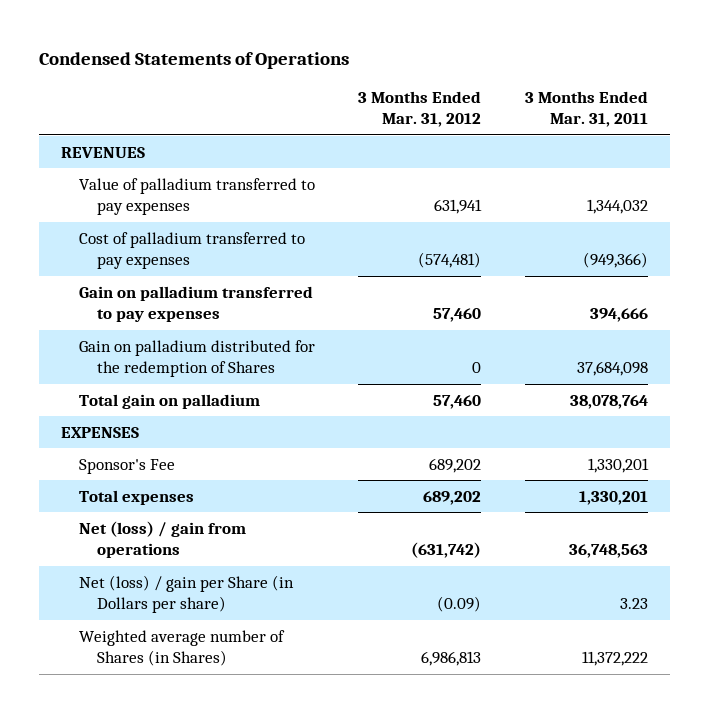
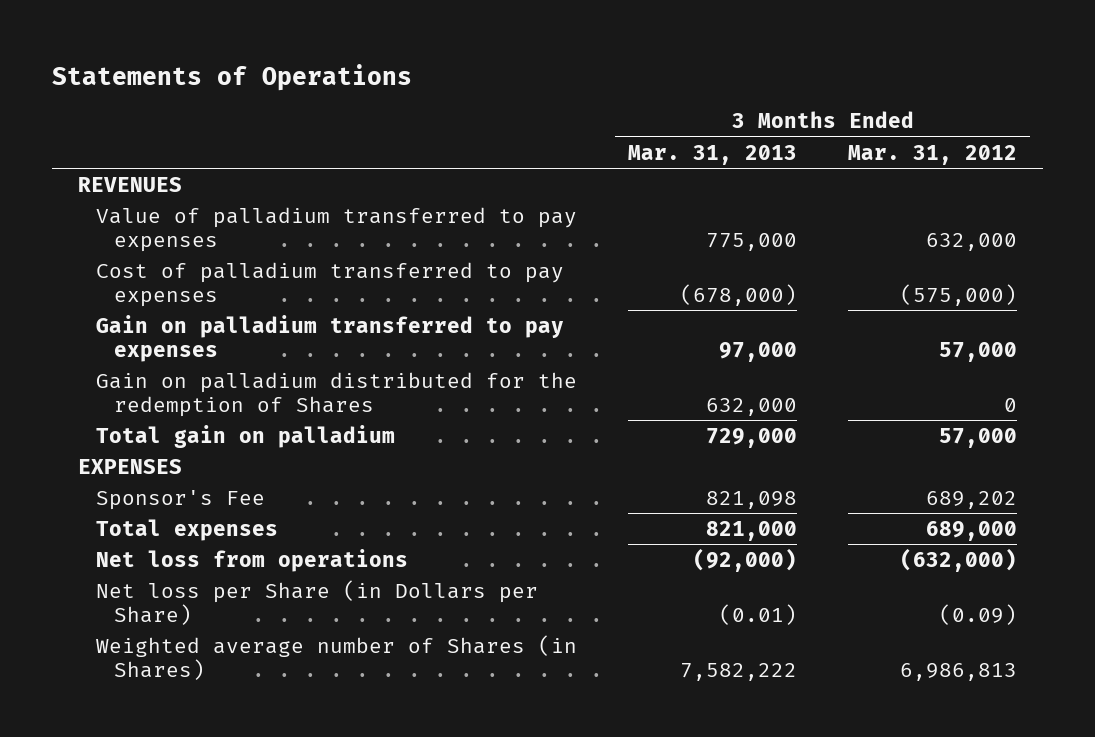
- Condensed Statements of Operations
+ Statements of Operations
- | 3 Months Ended Mar. 31, 2012 | 3 Months Ended Mar. 31, 2011
+ | 3 Months Ended Mar. 31, 2013 | 3 Months Ended Mar. 31, 2012
- Value of palladium transferred to pay expenses | 631,941 | 1,344,032
- Cost of palladium transferred to pay expenses | (574,481) | (949,366)
- Gain on palladium transferred to pay expenses | 57,460 | 394,666
+ Value of palladium transferred to pay expenses | 775,000 | 632,000
+ Cost of palladium transferred to pay expenses | (678,000) | (575,000)
+ Gain on palladium transferred to pay expenses | 97,000 | 57,000
- Total gain on palladium | 57,460 | 38,078,764
+ Total gain on palladium | 729,000 | 57,000
- Total expenses | 689,202 | 1,330,201
- Net (loss) / gain from operations | (631,742) | 36,748,563
- Net (loss) / gain per Share (in Dollars per share) | (0.09) | 3.23
+ Total expenses | 821,000 | 689,000
+ Net loss from operations | (92,000) | (632,000)
+ Net loss per Share (in Dollars per Share) | (0.01) | (0.09)

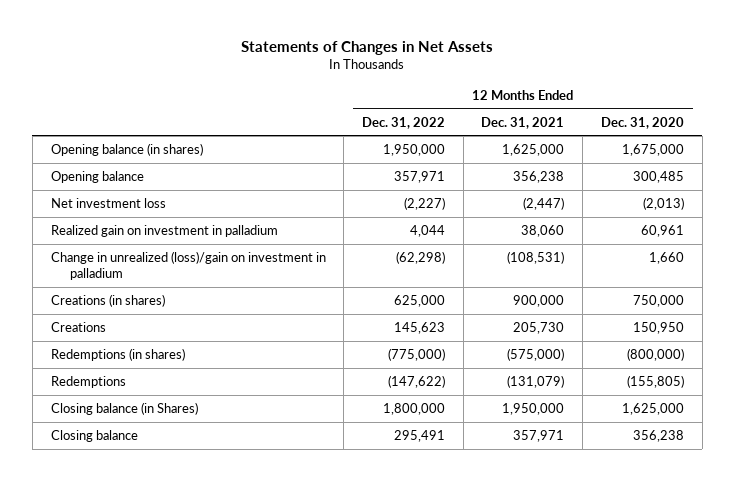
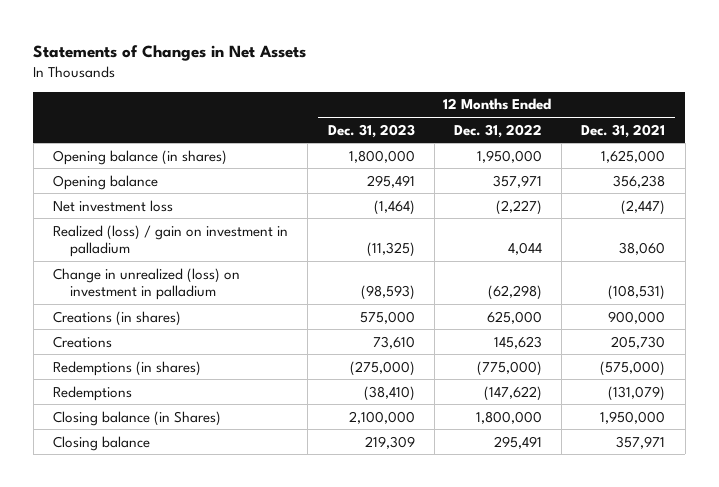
- | 12 Months Ended Dec. 31, 2022 | 12 Months Ended Dec. 31, 2021 | 12 Months Ended Dec. 31, 2020
+ | 12 Months Ended Dec. 31, 2023 | 12 Months Ended Dec. 31, 2022 | 12 Months Ended Dec. 31, 2021
- Realized gain on investment in palladium | 4,044 | 38,060 | 60,961
- Change in unrealized (loss)/gain on investment in palladium | (62,298) | (108,531) | 1,660
+ Realized (loss) / gain on investment in palladium | (11,325) | 4,044 | 38,060
+ Change in unrealized (loss) on investment in palladium | (98,593) | (62,298) | (108,531)

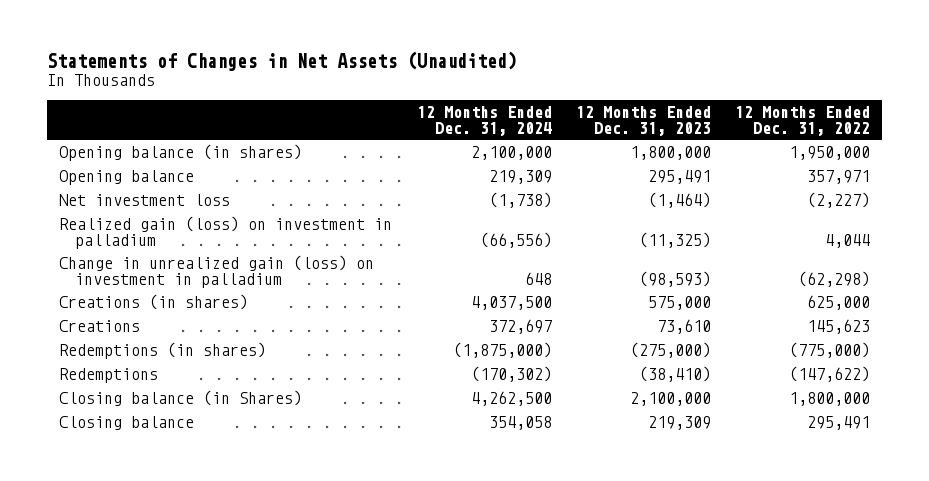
- Statements of Changes in Net Assets
+ Statements of Changes in Net Assets (Unaudited)
- | 12 Months Ended Dec. 31, 2023 | 12 Months Ended Dec. 31, 2022 | 12 Months Ended Dec. 31, 2021
+ | 12 Months Ended Dec. 31, 2024 | 12 Months Ended Dec. 31, 2023 | 12 Months Ended Dec. 31, 2022
- Realized (loss) / gain on investment in palladium | (11,325) | 4,044 | 38,060
- Change in unrealized (loss) on investment in palladium | (98,593) | (62,298) | (108,531)
+ Realized gain (loss) on investment in palladium | (66,556) | (11,325) | 4,044
+ Change in unrealized gain (loss) on investment in palladium | 648 | (98,593) | (62,298)

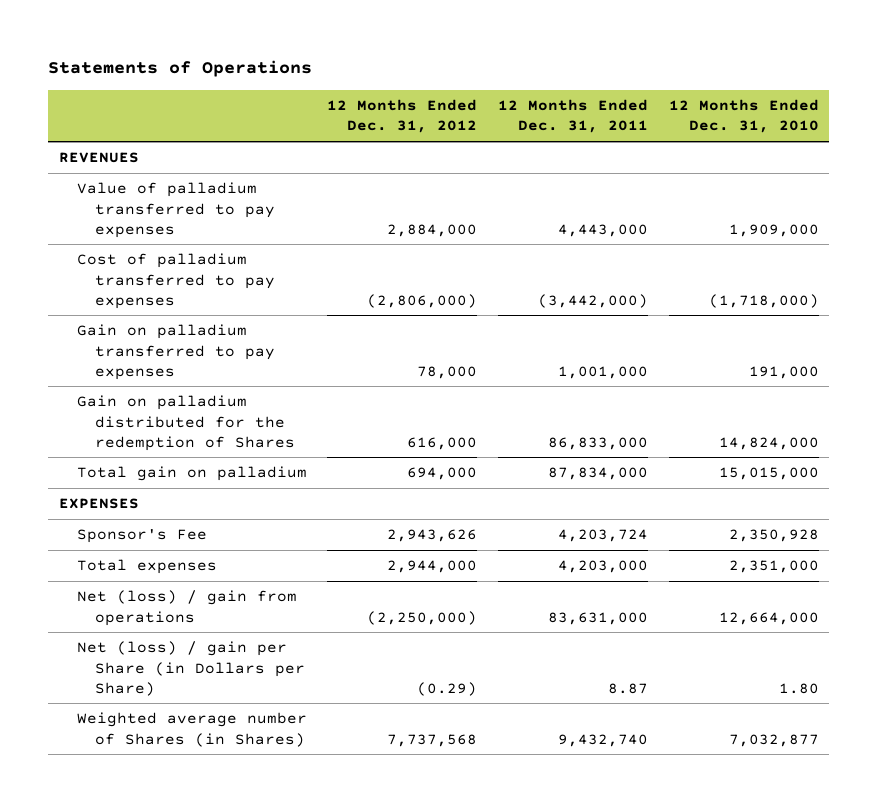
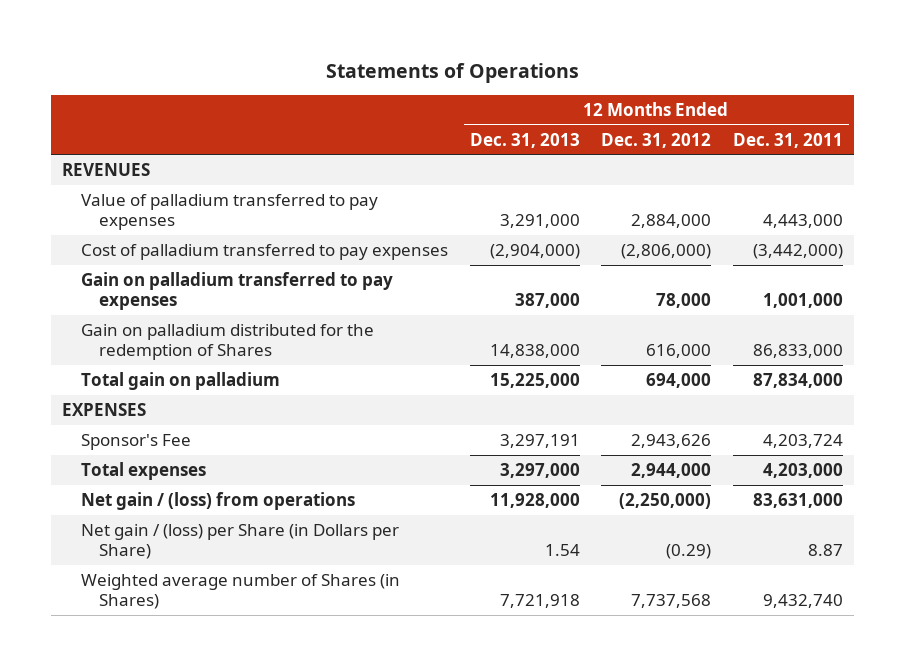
- | 12 Months Ended Dec. 31, 2012 | 12 Months Ended Dec. 31, 2011 | 12 Months Ended Dec. 31, 2010
+ | 12 Months Ended Dec. 31, 2013 | 12 Months Ended Dec. 31, 2012 | 12 Months Ended Dec. 31, 2011
- Net (loss) / gain from operations | (2,250,000) | 83,631,000 | 12,664,000
- Net (loss) / gain per Share (in Dollars per Share) | (0.29) | 8.87 | 1.80
+ Net gain / (loss) from operations | 11,928,000 | (2,250,000) | 83,631,000
+ Net gain / (loss) per Share (in Dollars per Share) | 1.54 | (0.29) | 8.87

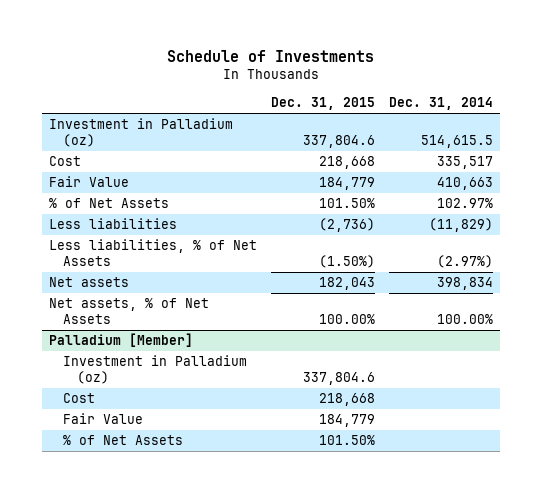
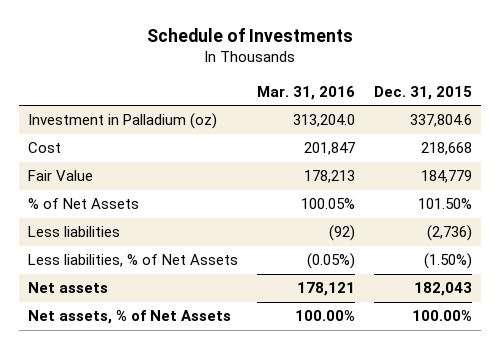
- | Dec. 31, 2015 | Dec. 31, 2014
+ | Mar. 31, 2016 | Dec. 31, 2015
- Palladium [Member]
- Investment in Palladium (oz) | 337,804.6 |
- Cost | 218,668 |
- Fair Value | 184,779 |
- % of Net Assets | 101.50% |

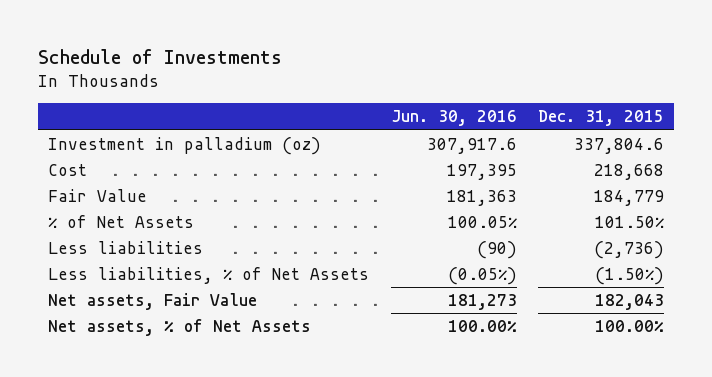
- | Mar. 31, 2016 | Dec. 31, 2015
+ | Jun. 30, 2016 | Dec. 31, 2015
- Investment in Palladium (oz) | 313,204.0 | 337,804.6
+ Investment in palladium (oz) | 307,917.6 | 337,804.6
- Net assets | 178,121 | 182,043
+ Net assets, Fair Value | 181,273 | 182,043

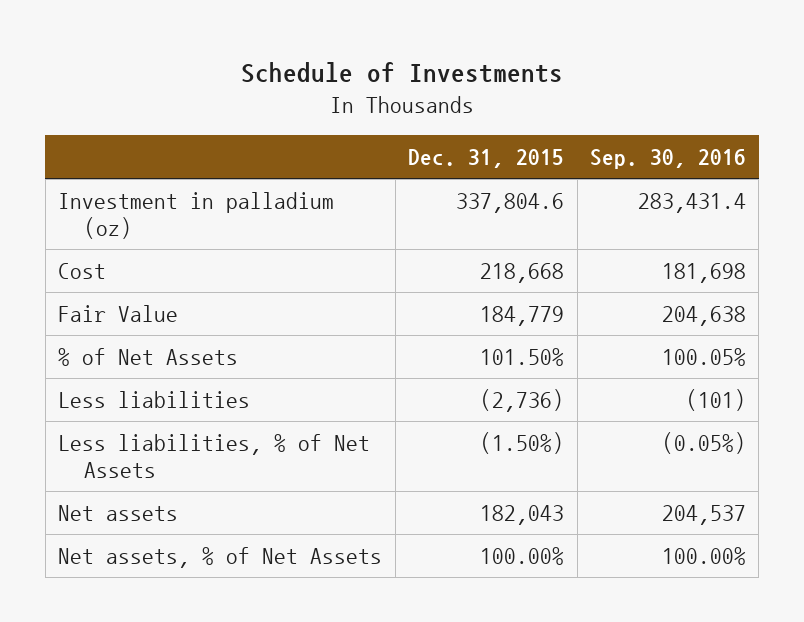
- | Jun. 30, 2016 | Dec. 31, 2015
+ | Dec. 31, 2015 | Sep. 30, 2016
- Net assets, Fair Value | 181,273 | 182,043
+ Net assets | 182,043 | 204,537

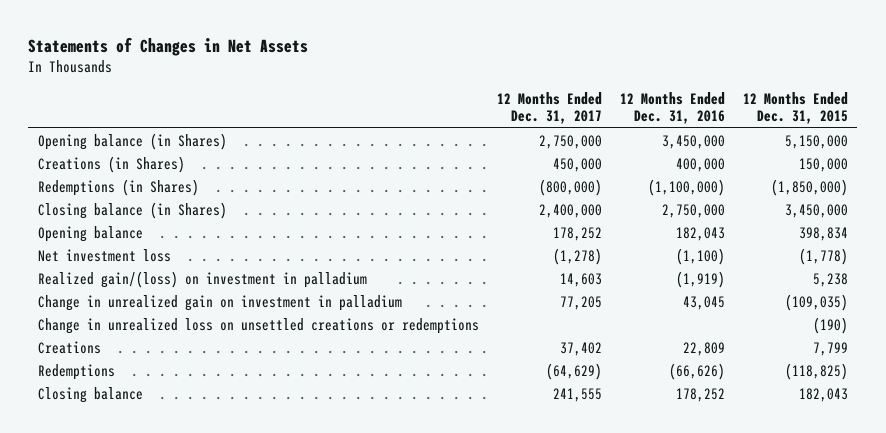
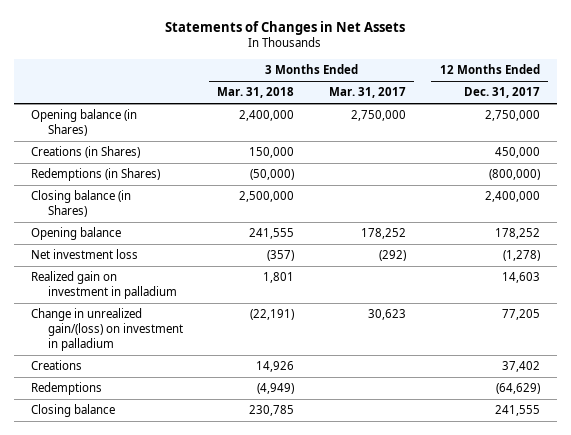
- | 12 Months Ended Dec. 31, 2017 | 12 Months Ended Dec. 31, 2016 | 12 Months Ended Dec. 31, 2015
+ | 3 Months Ended Mar. 31, 2018 | 3 Months Ended Mar. 31, 2017 | 12 Months Ended Dec. 31, 2017
- Realized gain/(loss) on investment in palladium | 14,603 | (1,919) | 5,238
- Change in unrealized gain on investment in palladium | 77,205 | 43,045 | (109,035)
- Change in unrealized loss on unsettled creations or redemptions | | | (190)
+ Realized gain on investment in palladium | 1,801 | | 14,603
+ Change in unrealized gain/(loss) on investment in palladium | (22,191) | 30,623 | 77,205

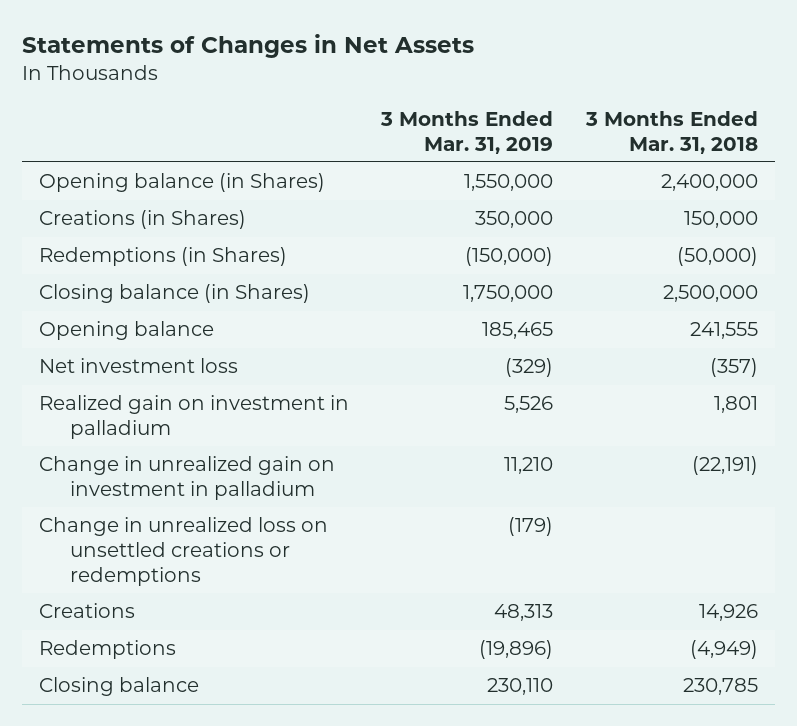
- | 3 Months Ended Mar. 31, 2018 | 3 Months Ended Mar. 31, 2017 | 12 Months Ended Dec. 31, 2017
+ | 3 Months Ended Mar. 31, 2019 | 3 Months Ended Mar. 31, 2018
- Change in unrealized gain/(loss) on investment in palladium | (22,191) | 30,623 | 77,205
+ Change in unrealized gain on investment in palladium | 11,210 | (22,191)
+ Change in unrealized loss on unsettled creations or redemptions | (179) |

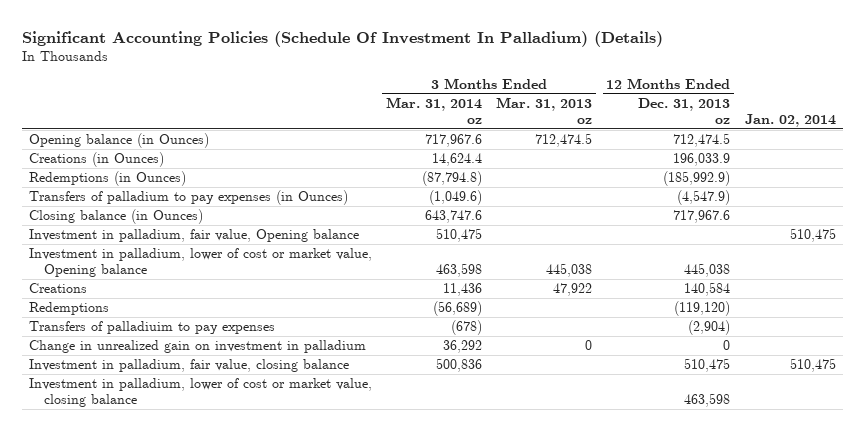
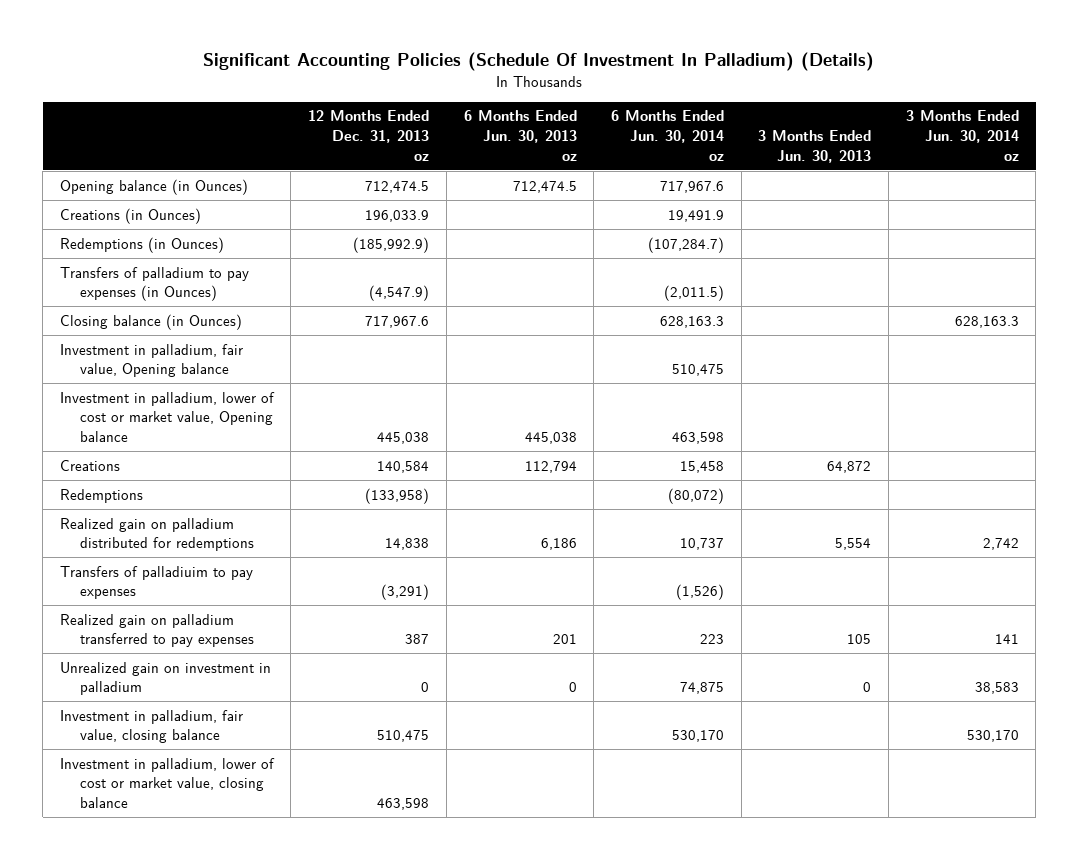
- | 3 Months Ended Mar. 31, 2014 oz | 3 Months Ended Mar. 31, 2013 oz | 12 Months Ended Dec. 31, 2013 oz | Jan. 02, 2014
+ | 12 Months Ended Dec. 31, 2013 oz | 6 Months Ended Jun. 30, 2013 oz | 6 Months Ended Jun. 30, 2014 oz | 3 Months Ended Jun. 30, 2013 | 3 Months Ended Jun. 30, 2014 oz
- Redemptions | (56,689) | | (119,120) |
- Transfers of palladiuim to pay expenses | (678) | | (2,904) |
- Change in unrealized gain on investment in palladium | 36,292 | 0 | 0 |
+ Redemptions | (133,958) | | (80,072) | |
+ Realized gain on palladium distributed for redemptions | 14,838 | 6,186 | 10,737 | 5,554 | 2,742
+ Transfers of palladiuim to pay expenses | (3,291) | | (1,526) | |
+ Realized gain on palladium transferred to pay expenses | 387 | 201 | 223 | 105 | 141
+ Unrealized gain on investment in palladium | 0 | 0 | 74,875 | 0 | 38,583

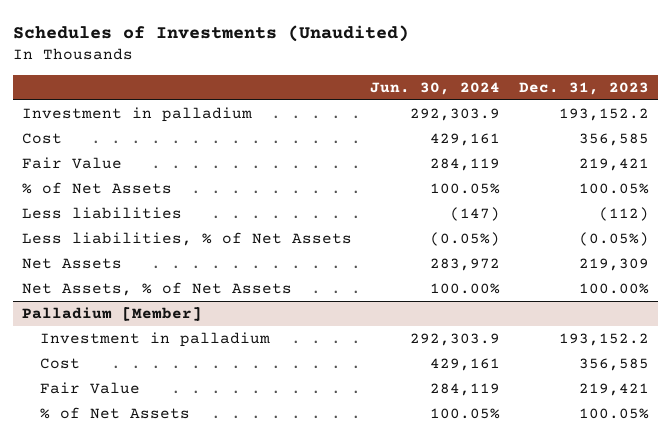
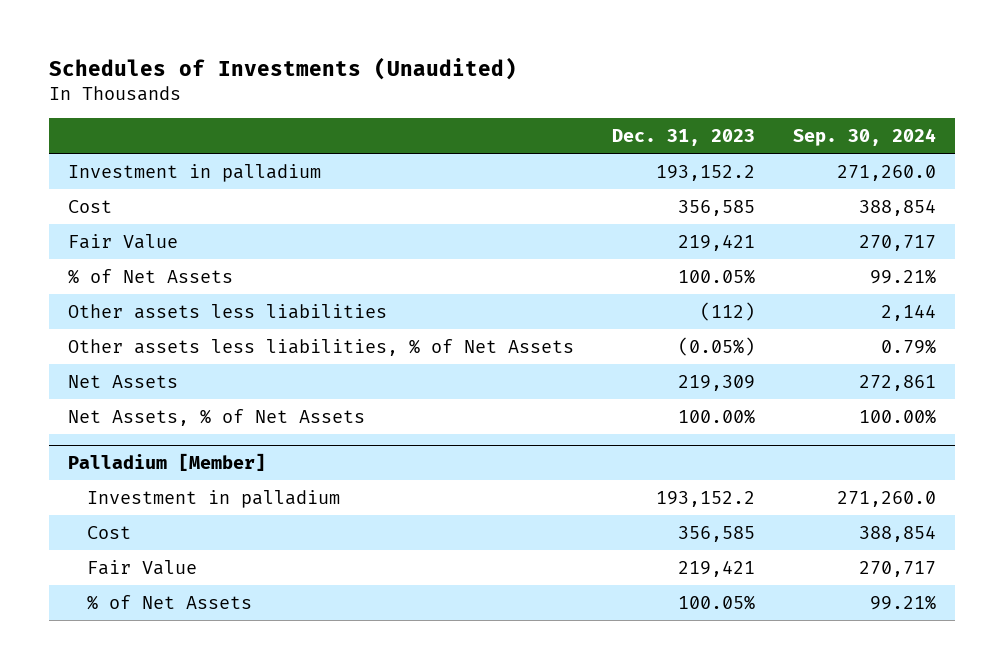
- | Jun. 30, 2024 | Dec. 31, 2023
+ | Dec. 31, 2023 | Sep. 30, 2024
- Less liabilities | (147) | (112)
- Less liabilities, % of Net Assets | (0.05%) | (0.05%)
+ Other assets less liabilities | (112) | 2,144
+ Other assets less liabilities, % of Net Assets | (0.05%) | 0.79%

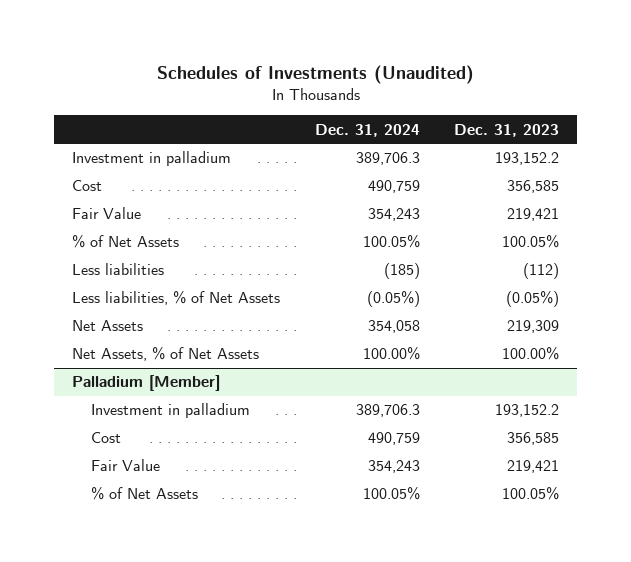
- | Dec. 31, 2023 | Sep. 30, 2024
+ | Dec. 31, 2024 | Dec. 31, 2023
- Other assets less liabilities | (112) | 2,144
- Other assets less liabilities, % of Net Assets | (0.05%) | 0.79%
+ Less liabilities | (185) | (112)
+ Less liabilities, % of Net Assets | (0.05%) | (0.05%)

